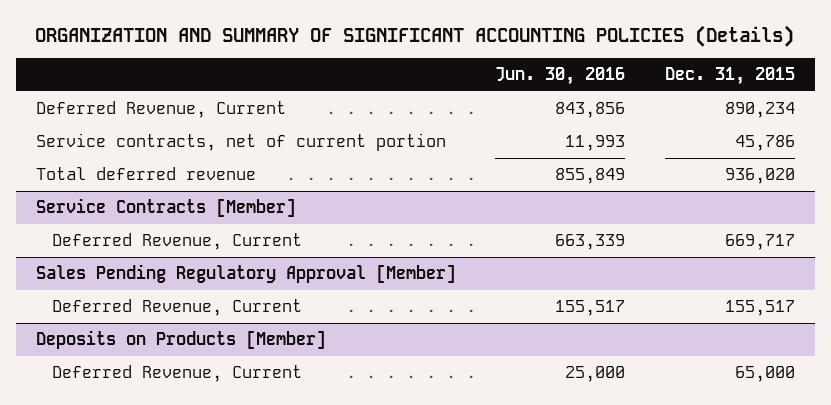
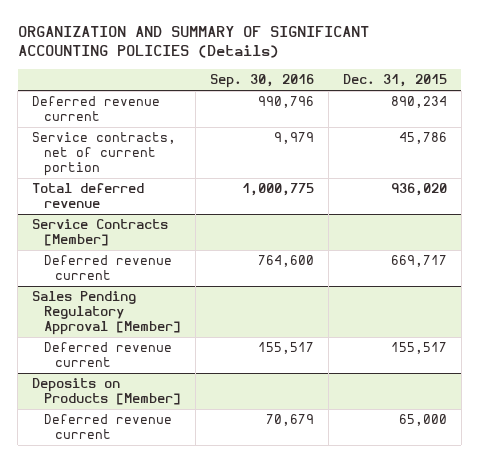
- | Jun. 30, 2016 | Dec. 31, 2015
+ | Sep. 30, 2016 | Dec. 31, 2015
- Deferred Revenue, Current | 843,856 | 890,234
+ Deferred revenue current | 990,796 | 890,234
@ Service Contracts [Member]
- Deferred Revenue, Current | 663,339 | 669,717
+ Deferred revenue current | 764,600 | 669,717
@ Sales Pending Regulatory Approval [Member]
- Deferred Revenue, Current | 155,517 | 155,517
+ Deferred revenue current | 155,517 | 155,517
@ Deposits on Products [Member]
- Deferred Revenue, Current | 25,000 | 65,000
+ Deferred revenue current | 70,679 | 65,000

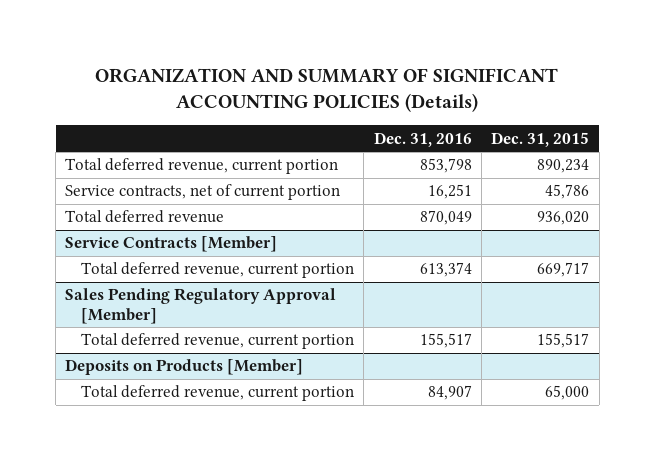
- | Sep. 30, 2016 | Dec. 31, 2015
+ | Dec. 31, 2016 | Dec. 31, 2015
- Deferred revenue current | 990,796 | 890,234
+ Total deferred revenue, current portion | 853,798 | 890,234
@ Service Contracts [Member]
- Deferred revenue current | 764,600 | 669,717
+ Total deferred revenue, current portion | 613,374 | 669,717
@ Sales Pending Regulatory Approval [Member]
- Deferred revenue current | 155,517 | 155,517
+ Total deferred revenue, current portion | 155,517 | 155,517
@ Deposits on Products [Member]
- Deferred revenue current | 70,679 | 65,000
+ Total deferred revenue, current portion | 84,907 | 65,000

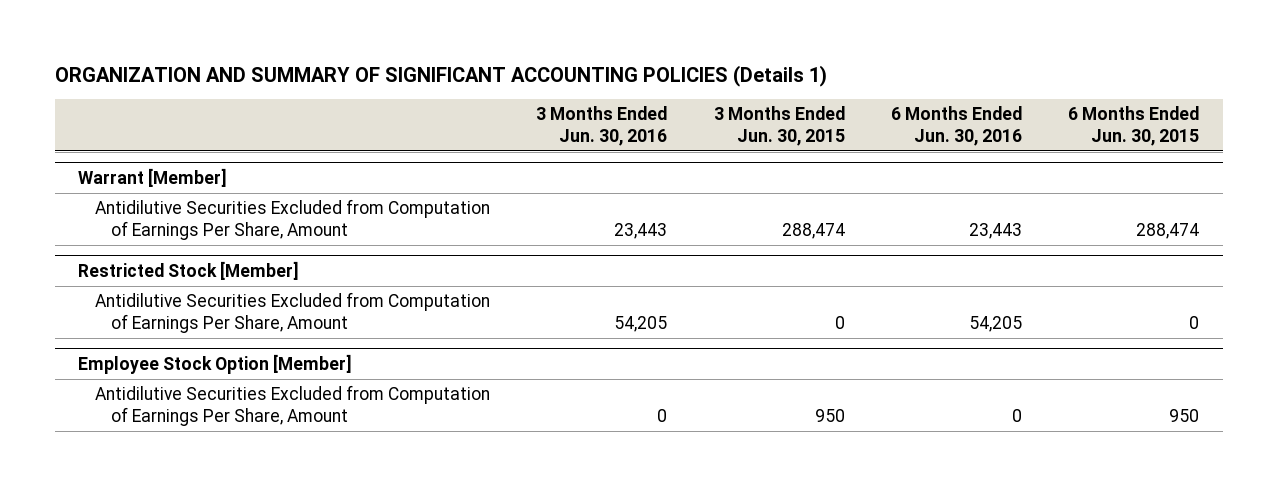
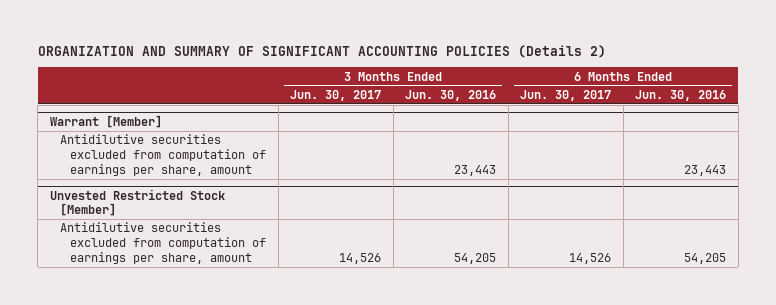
- ORGANIZATION AND SUMMARY OF SIGNIFICANT ACCOUNTING POLICIES (Details 1)
+ ORGANIZATION AND SUMMARY OF SIGNIFICANT ACCOUNTING POLICIES (Details 2)
- | 3 Months Ended Jun. 30, 2016 | 3 Months Ended Jun. 30, 2015 | 6 Months Ended Jun. 30, 2016 | 6 Months Ended Jun. 30, 2015
+ | 3 Months Ended Jun. 30, 2017 | 3 Months Ended Jun. 30, 2016 | 6 Months Ended Jun. 30, 2017 | 6 Months Ended Jun. 30, 2016
@ Warrant [Member]
- Antidilutive Securities Excluded from Computation of Earnings Per Share, Amount | 23,443 | 288,474 | 23,443 | 288,474
- Restricted Stock [Member]
- Antidilutive Securities Excluded from Computation of Earnings Per Share, Amount | 54,205 | 0 | 54,205 | 0
- Employee Stock Option [Member]
- Antidilutive Securities Excluded from Computation of Earnings Per Share, Amount | 0 | 950 | 0 | 950
@ Warrant [Member]
+ Antidilutive securities excluded from computation of earnings per share, amount | | 23,443 | | 23,443
+ Unvested Restricted Stock [Member]
+ Antidilutive securities excluded from computation of earnings per share, amount | 14,526 | 54,205 | 14,526 | 54,205

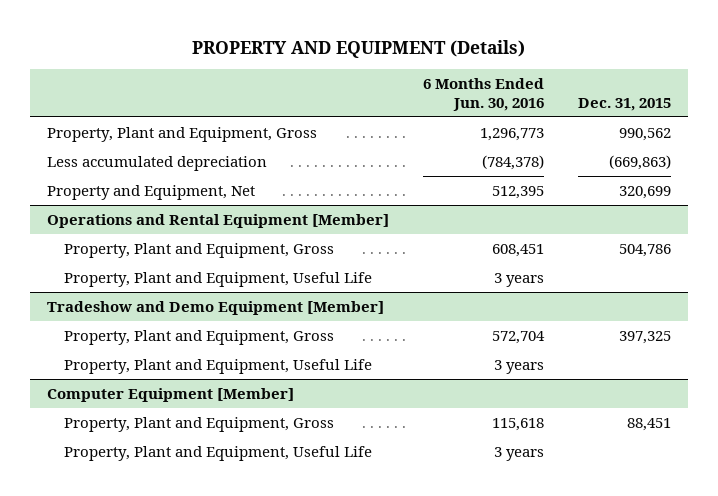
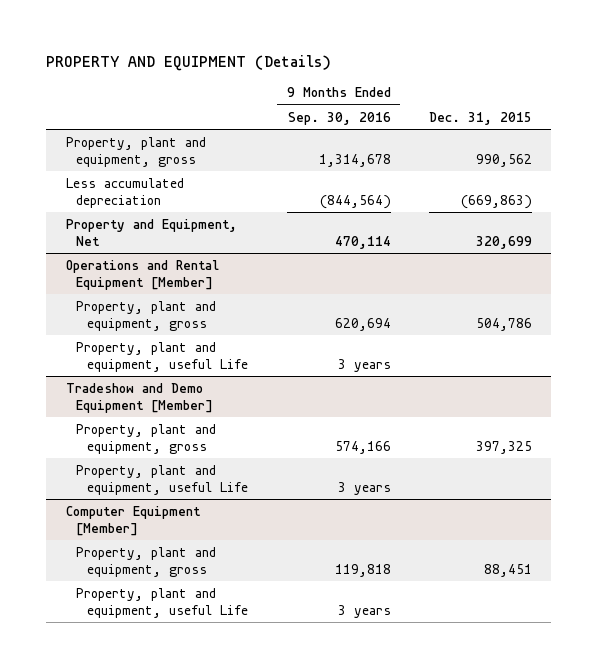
- | 6 Months Ended Jun. 30, 2016 | Dec. 31, 2015
+ | 9 Months Ended Sep. 30, 2016 | Dec. 31, 2015
- Property, Plant and Equipment, Gross | 1,296,773 | 990,562
+ Property, plant and equipment, gross | 1,314,678 | 990,562
@ Operations and Rental Equipment [Member]
- Property, Plant and Equipment, Gross | 608,451 | 504,786
- Property, Plant and Equipment, Useful Life | 3 years |
+ Property, plant and equipment, gross | 620,694 | 504,786
+ Property, plant and equipment, useful Life | 3 years |
@ Tradeshow and Demo Equipment [Member]
- Property, Plant and Equipment, Gross | 572,704 | 397,325
- Property, Plant and Equipment, Useful Life | 3 years |
+ Property, plant and equipment, gross | 574,166 | 397,325
+ Property, plant and equipment, useful Life | 3 years |
@ Computer Equipment [Member]
- Property, Plant and Equipment, Gross | 115,618 | 88,451
- Property, Plant and Equipment, Useful Life | 3 years |
+ Property, plant and equipment, gross | 119,818 | 88,451
+ Property, plant and equipment, useful Life | 3 years |

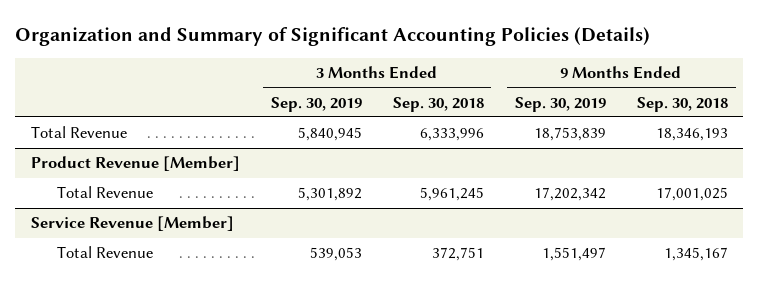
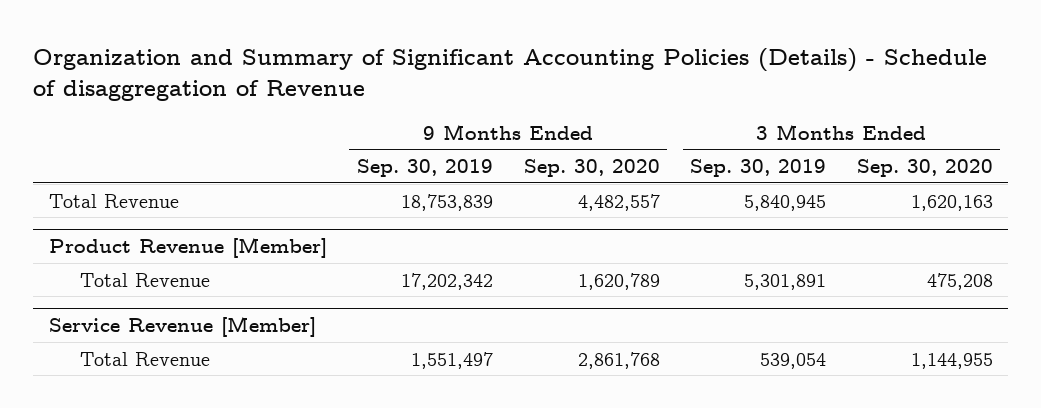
- Organization and Summary of Significant Accounting Policies (Details)
+ Organization and Summary of Significant Accounting Policies (Details) - Schedule of disaggregation of Revenue
- | 3 Months Ended Sep. 30, 2019 | 3 Months Ended Sep. 30, 2018 | 9 Months Ended Sep. 30, 2019 | 9 Months Ended Sep. 30, 2018
+ | 9 Months Ended Sep. 30, 2019 | 9 Months Ended Sep. 30, 2020 | 3 Months Ended Sep. 30, 2019 | 3 Months Ended Sep. 30, 2020
@ Product Revenue [Member]
- Total Revenue | 5,301,892 | 5,961,245 | 17,202,342 | 17,001,025
+ Total Revenue | 17,202,342 | 1,620,789 | 5,301,891 | 475,208
@ Service Revenue [Member]
- Total Revenue | 539,053 | 372,751 | 1,551,497 | 1,345,167
+ Total Revenue | 1,551,497 | 2,861,768 | 539,054 | 1,144,955

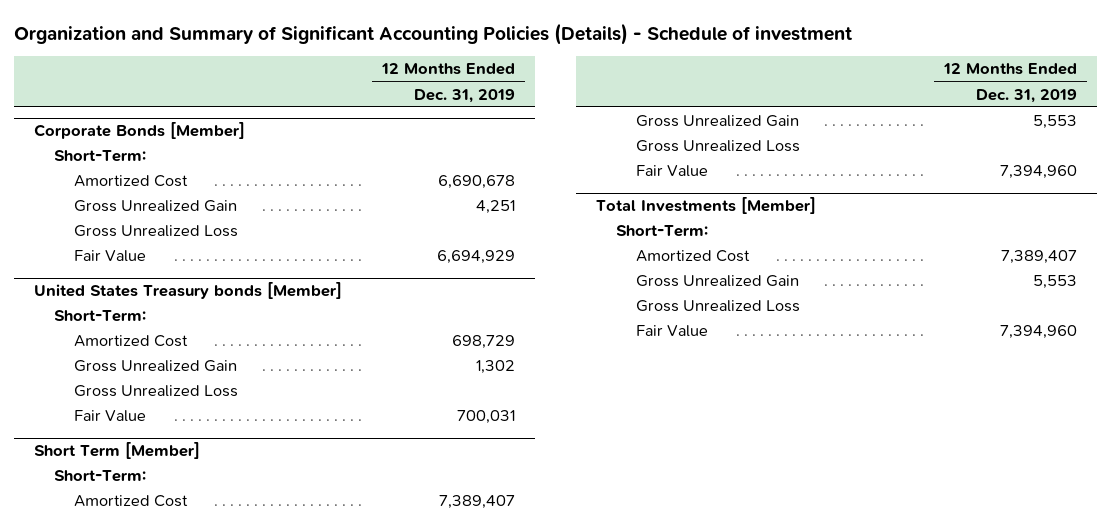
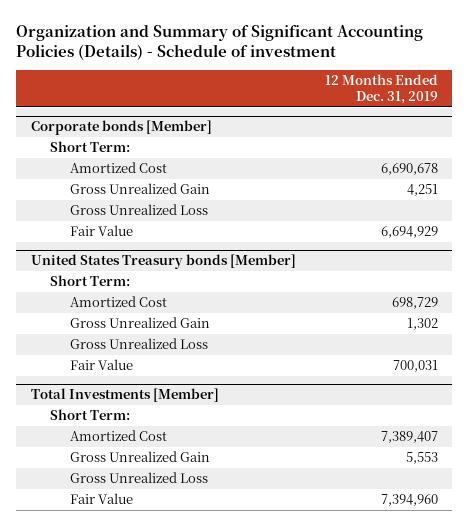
- Corporate Bonds [Member]
- Short-Term:
+ Corporate bonds [Member]
+ Short Term:
@ United States Treasury bonds [Member]
- Short-Term:
+ Short Term:
- Short Term [Member]
- Short-Term:
- Amortized Cost | 7,389,407
- Gross Unrealized Gain | 5,553
- Gross Unrealized Loss
- Fair Value | 7,394,960
@ Total Investments [Member]
- Short-Term:
+ Short Term:

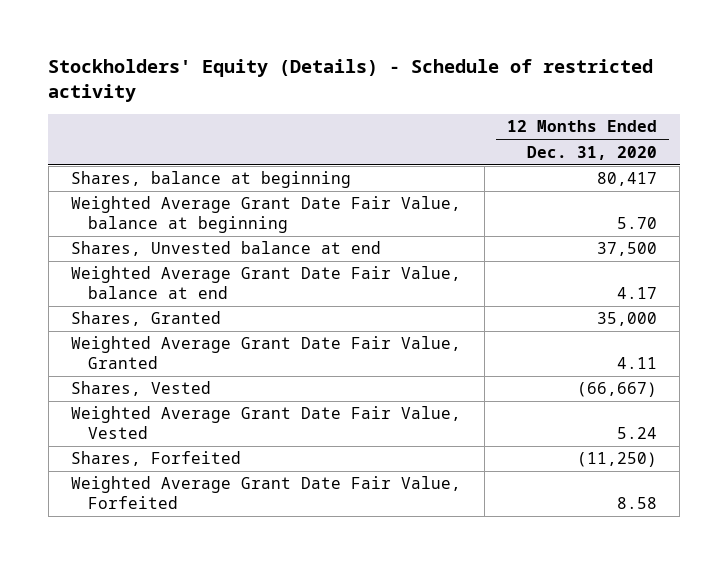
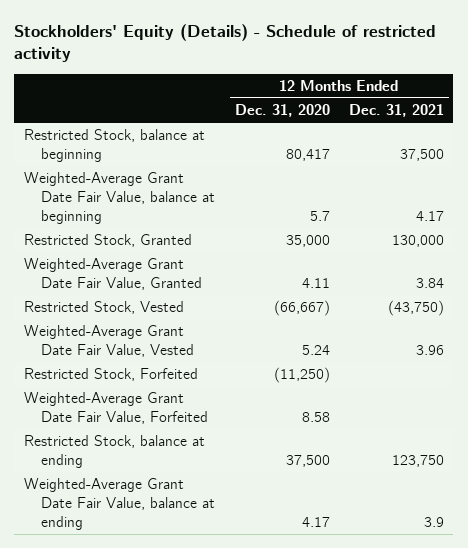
- | 12 Months Ended Dec. 31, 2020
+ | 12 Months Ended Dec. 31, 2020 | 12 Months Ended Dec. 31, 2021
- Shares, balance at beginning | 80,417
- Weighted Average Grant Date Fair Value, balance at beginning | 5.70
- Shares, Unvested balance at end | 37,500
- Weighted Average Grant Date Fair Value, balance at end | 4.17
- Shares, Granted | 35,000
- Weighted Average Grant Date Fair Value, Granted | 4.11
- Shares, Vested | (66,667)
- Weighted Average Grant Date Fair Value, Vested | 5.24
- Shares, Forfeited | (11,250)
- Weighted Average Grant Date Fair Value, Forfeited | 8.58
+ Restricted Stock, balance at beginning | 80,417 | 37,500
+ Weighted-Average Grant Date Fair Value, balance at beginning | 5.7 | 4.17
+ Restricted Stock, Granted | 35,000 | 130,000
+ Weighted-Average Grant Date Fair Value, Granted | 4.11 | 3.84
+ Restricted Stock, Vested | (66,667) | (43,750)
+ Weighted-Average Grant Date Fair Value, Vested | 5.24 | 3.96
+ Restricted Stock, Forfeited | (11,250) |
+ Weighted-Average Grant Date Fair Value, Forfeited | 8.58 |
+ Restricted Stock, balance at ending | 37,500 | 123,750
+ Weighted-Average Grant Date Fair Value, balance at ending | 4.17 | 3.9

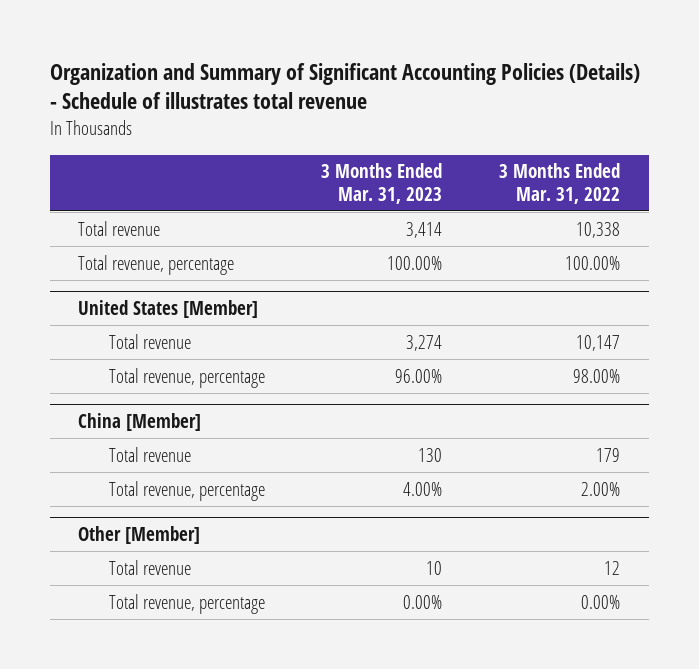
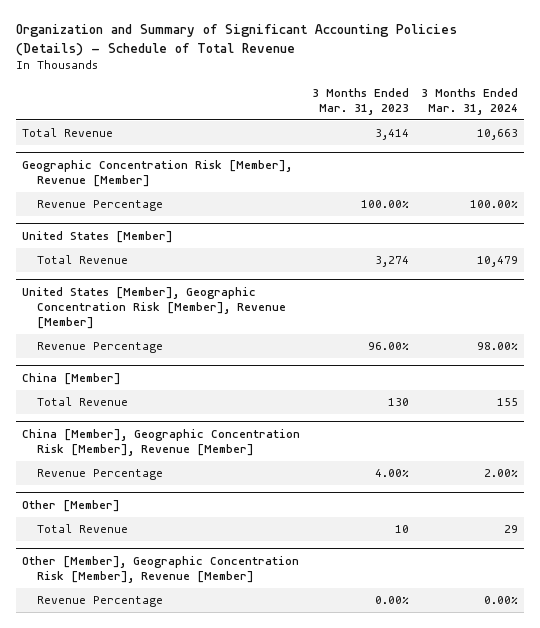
- Organization and Summary of Significant Accounting Policies (Details) - Schedule of illustrates total revenue
+ Organization and Summary of Significant Accounting Policies (Details) - Schedule of Total Revenue
- | 3 Months Ended Mar. 31, 2023 | 3 Months Ended Mar. 31, 2022
+ | 3 Months Ended Mar. 31, 2023 | 3 Months Ended Mar. 31, 2024
- Total revenue | 3,414 | 10,338
- Total revenue, percentage | 100.00% | 100.00%
+ Total Revenue | 3,414 | 10,663
+ Geographic Concentration Risk [Member], Revenue [Member]
+ Revenue Percentage | 100.00% | 100.00%
@ United States [Member]
- Total revenue | 3,274 | 10,147
- Total revenue, percentage | 96.00% | 98.00%
+ Total Revenue | 3,274 | 10,479
+ United States [Member], Geographic Concentration Risk [Member], Revenue [Member]
+ Revenue Percentage | 96.00% | 98.00%
@ China [Member]
- Total revenue | 130 | 179
- Total revenue, percentage | 4.00% | 2.00%
+ Total Revenue | 130 | 155
+ China [Member], Geographic Concentration Risk [Member], Revenue [Member]
+ Revenue Percentage | 4.00% | 2.00%
@ Other [Member]
- Total revenue | 10 | 12
- Total revenue, percentage | 0.00% | 0.00%
+ Total Revenue | 10 | 29
+ Other [Member], Geographic Concentration Risk [Member], Revenue [Member]
+ Revenue Percentage | 0.00% | 0.00%

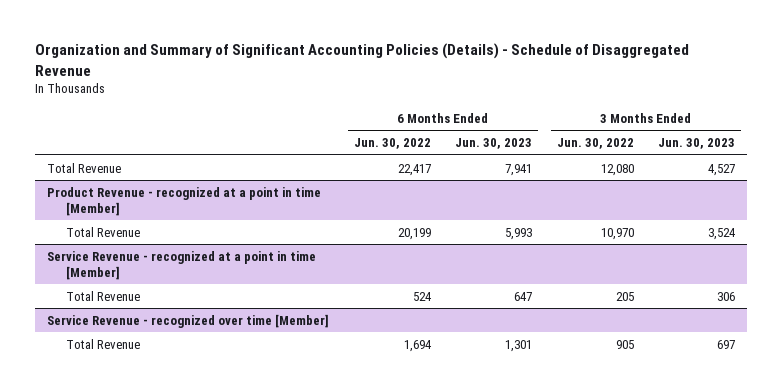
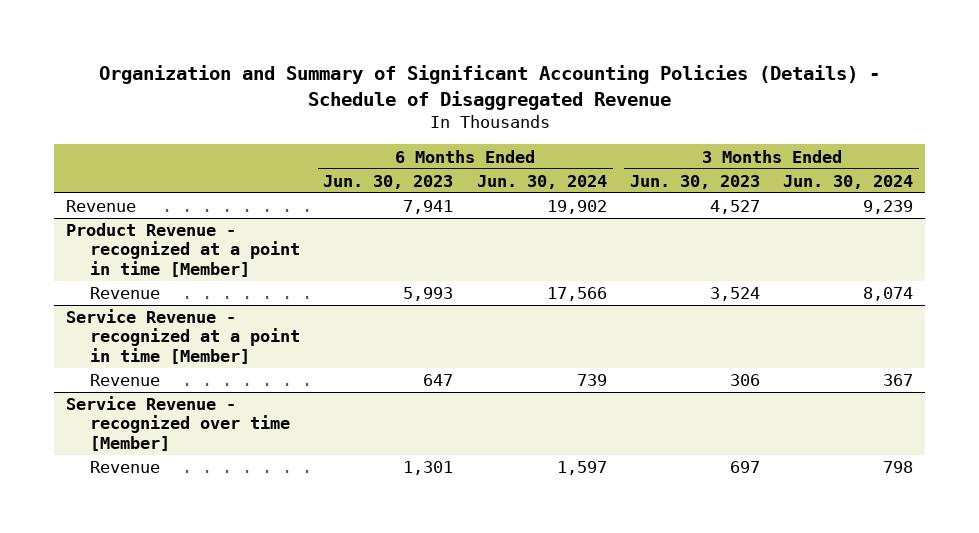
- | 6 Months Ended Jun. 30, 2022 | 6 Months Ended Jun. 30, 2023 | 3 Months Ended Jun. 30, 2022 | 3 Months Ended Jun. 30, 2023
+ | 6 Months Ended Jun. 30, 2023 | 6 Months Ended Jun. 30, 2024 | 3 Months Ended Jun. 30, 2023 | 3 Months Ended Jun. 30, 2024
- Total Revenue | 22,417 | 7,941 | 12,080 | 4,527
+ Revenue | 7,941 | 19,902 | 4,527 | 9,239
@ Product Revenue - recognized at a point in time [Member]
- Total Revenue | 20,199 | 5,993 | 10,970 | 3,524
+ Revenue | 5,993 | 17,566 | 3,524 | 8,074
@ Service Revenue - recognized at a point in time [Member]
- Total Revenue | 524 | 647 | 205 | 306
+ Revenue | 647 | 739 | 306 | 367
@ Service Revenue - recognized over time [Member]
- Total Revenue | 1,694 | 1,301 | 905 | 697
+ Revenue | 1,301 | 1,597 | 697 | 798

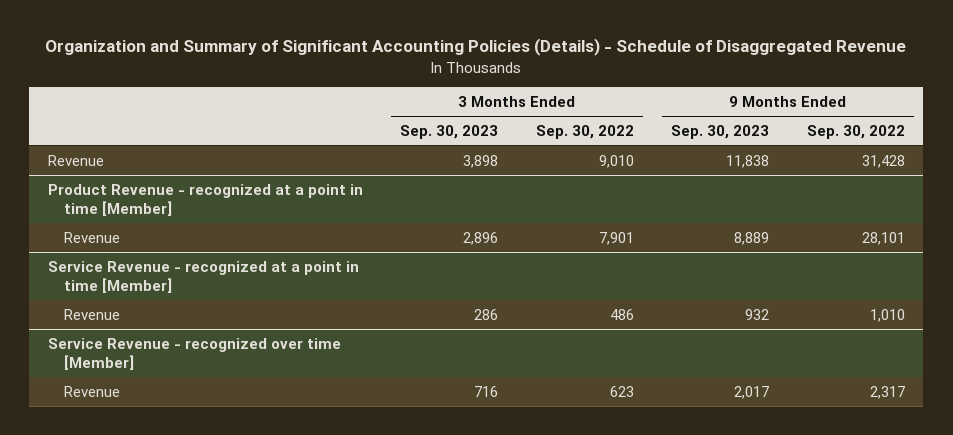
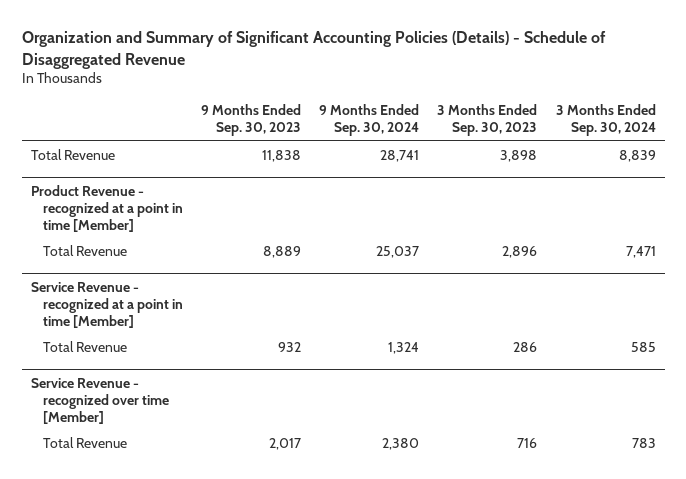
- | 3 Months Ended Sep. 30, 2023 | 3 Months Ended Sep. 30, 2022 | 9 Months Ended Sep. 30, 2023 | 9 Months Ended Sep. 30, 2022
+ | 9 Months Ended Sep. 30, 2023 | 9 Months Ended Sep. 30, 2024 | 3 Months Ended Sep. 30, 2023 | 3 Months Ended Sep. 30, 2024
- Revenue | 3,898 | 9,010 | 11,838 | 31,428
+ Total Revenue | 11,838 | 28,741 | 3,898 | 8,839
@ Product Revenue - recognized at a point in time [Member]
- Revenue | 2,896 | 7,901 | 8,889 | 28,101
+ Total Revenue | 8,889 | 25,037 | 2,896 | 7,471
@ Service Revenue - recognized at a point in time [Member]
- Revenue | 286 | 486 | 932 | 1,010
+ Total Revenue | 932 | 1,324 | 286 | 585
@ Service Revenue - recognized over time [Member]
- Revenue | 716 | 623 | 2,017 | 2,317
+ Total Revenue | 2,017 | 2,380 | 716 | 783

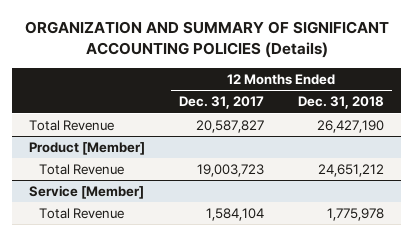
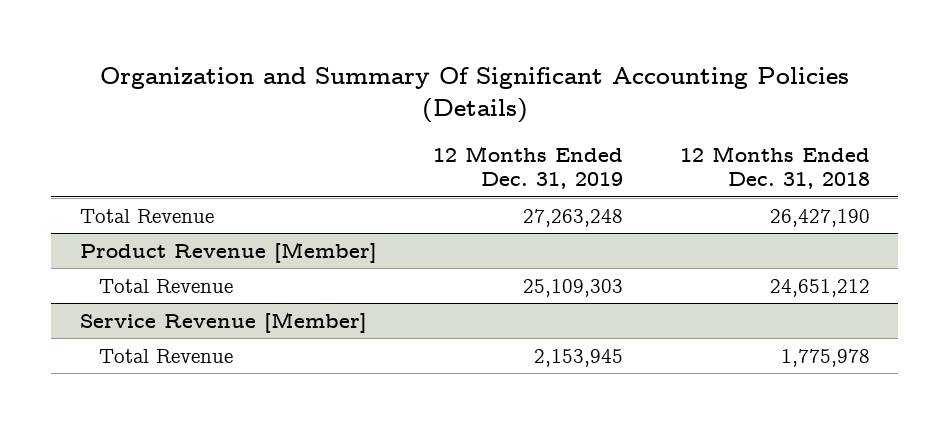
- ORGANIZATION AND SUMMARY OF SIGNIFICANT ACCOUNTING POLICIES (Details)
+ Organization and Summary Of Significant Accounting Policies (Details)
- | 12 Months Ended Dec. 31, 2017 | 12 Months Ended Dec. 31, 2018
+ | 12 Months Ended Dec. 31, 2019 | 12 Months Ended Dec. 31, 2018
- Product [Member]
+ Product Revenue [Member]
- Service [Member]
+ Service Revenue [Member]

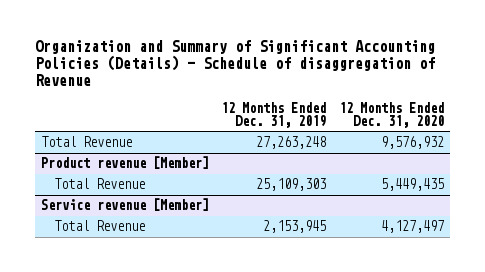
- Organization and Summary Of Significant Accounting Policies (Details)
+ Organization and Summary of Significant Accounting Policies (Details) - Schedule of disaggregation of Revenue
- | 12 Months Ended Dec. 31, 2019 | 12 Months Ended Dec. 31, 2018
+ | 12 Months Ended Dec. 31, 2019 | 12 Months Ended Dec. 31, 2020
- Product Revenue [Member]
+ Product revenue [Member]
- Service Revenue [Member]
+ Service revenue [Member]

